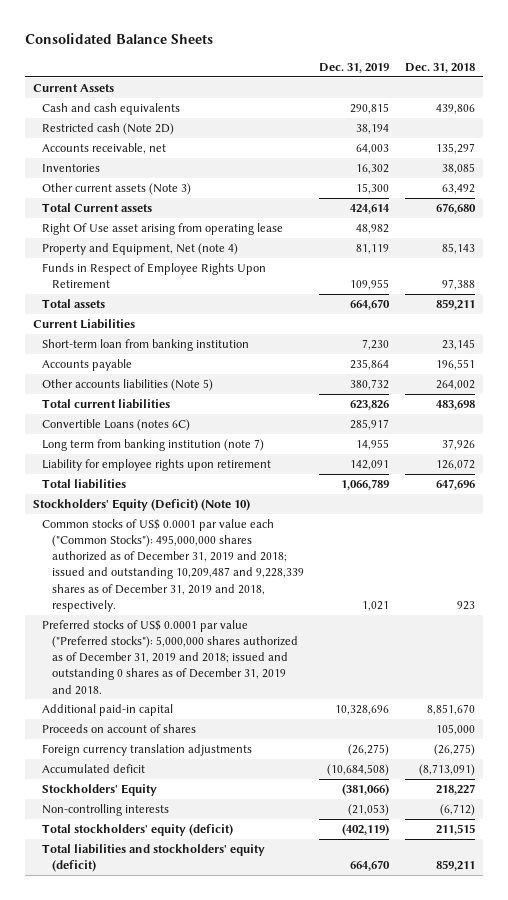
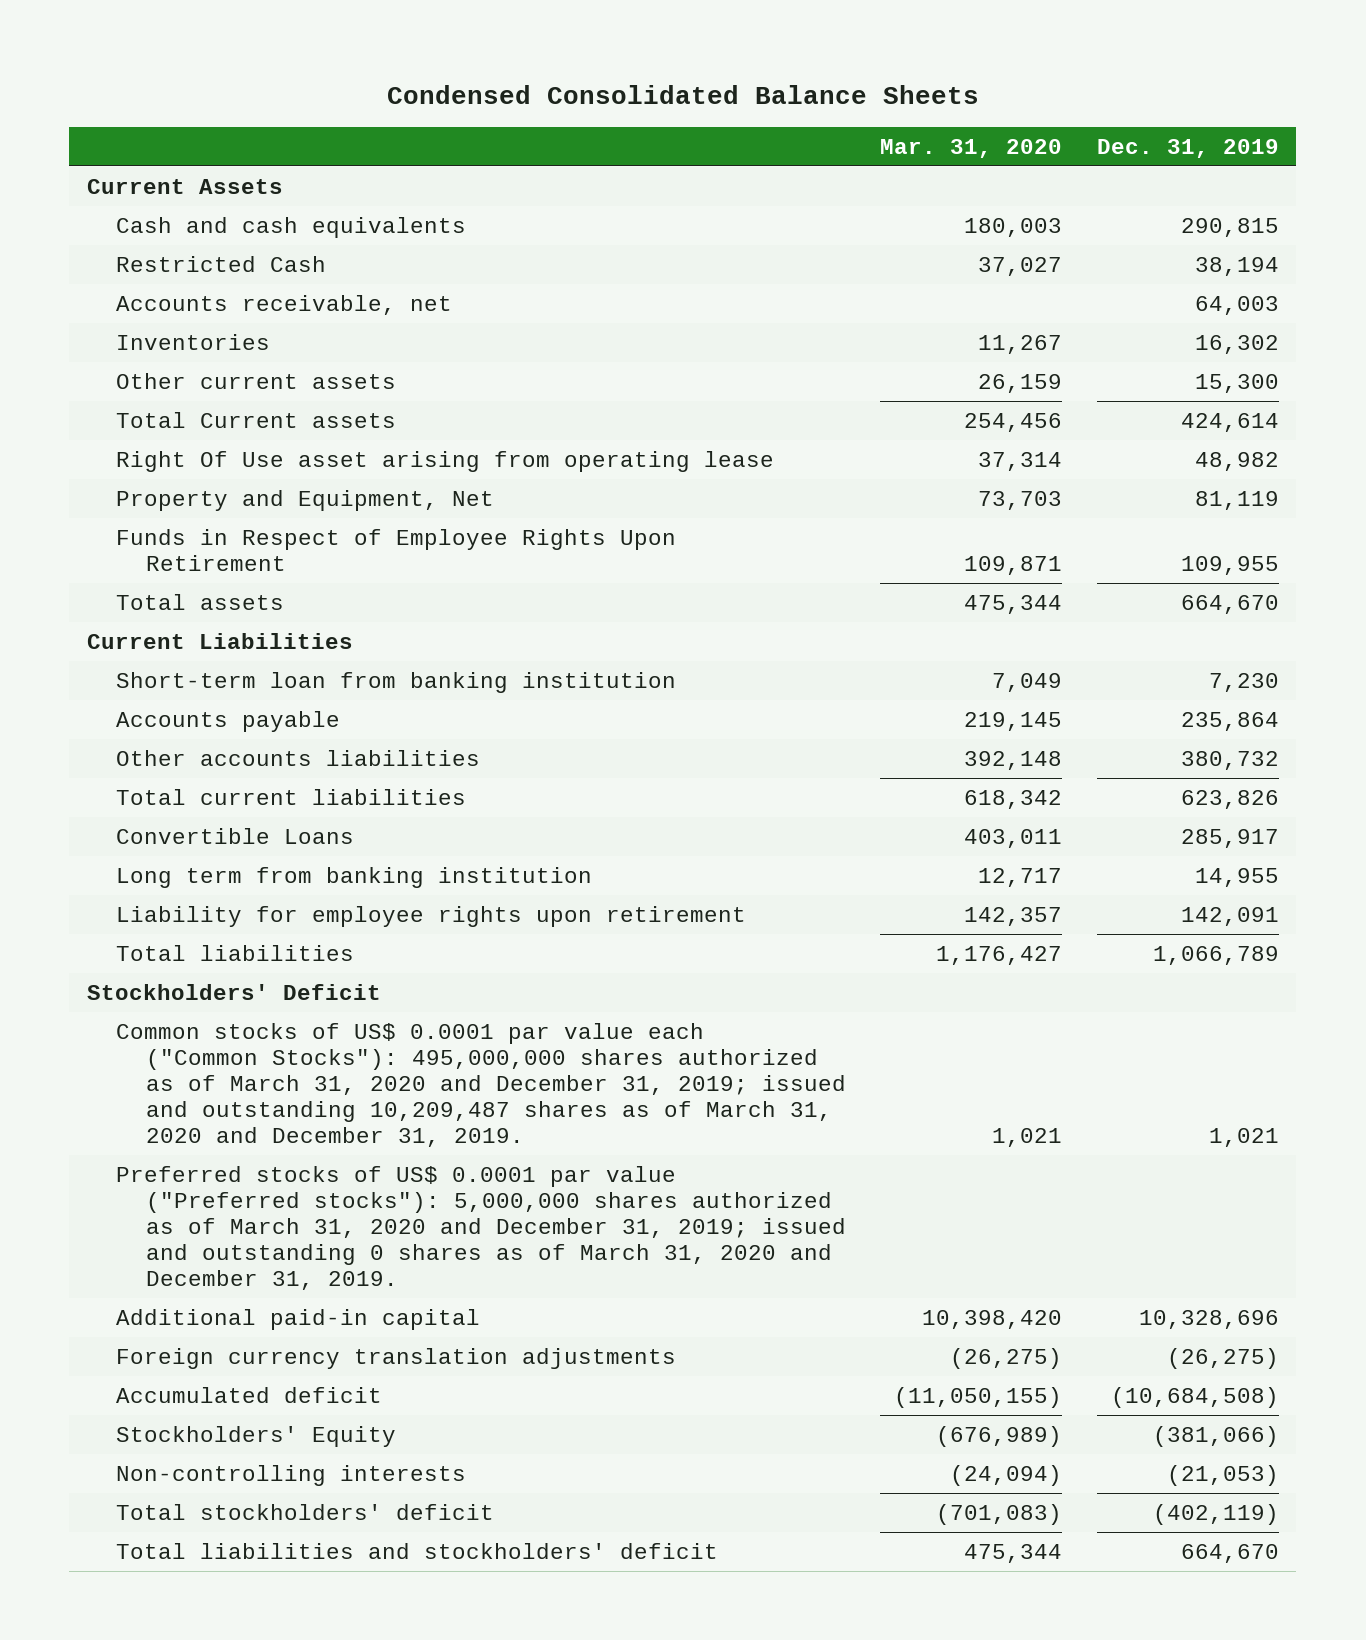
- Consolidated Balance Sheets
+ Condensed Consolidated Balance Sheets
- | Dec. 31, 2019 | Dec. 31, 2018
+ | Mar. 31, 2020 | Dec. 31, 2019
- Restricted cash (Note 2D) | 38,194 |
+ Restricted Cash | 37,027 | 38,194
- Other current assets (Note 3) | 15,300 | 63,492
+ Other current assets | 26,159 | 15,300
- Property and Equipment, Net (note 4) | 81,119 | 85,143
+ Property and Equipment, Net | 73,703 | 81,119
- Other accounts liabilities (Note 5) | 380,732 | 264,002
+ Other accounts liabilities | 392,148 | 380,732
- Convertible Loans (notes 6C) | 285,917 |
- Long term from banking institution (note 7) | 14,955 | 37,926
+ Convertible Loans | 403,011 | 285,917
+ Long term from banking institution | 12,717 | 14,955
- Stockholders' Equity (Deficit) (Note 10)
- Common stocks of US$ 0.0001 par value each ("Common Stocks"): 495,000,000 shares authorized as of December 31, 2019 and 2018; issued and outstanding 10,209,487 and 9,228,339 shares as of December 31, 2019 and 2018, respectively. | 1,021 | 923
- Preferred stocks of US$ 0.0001 par value ("Preferred stocks"): 5,000,000 shares authorized as of December 31, 2019 and 2018; issued and outstanding 0 shares as of December 31, 2019 and 2018.
+ Stockholders' Deficit
+ Common stocks of US$ 0.0001 par value each ("Common Stocks"): 495,000,000 shares authorized as of March 31, 2020 and December 31, 2019; issued and outstanding 10,209,487 shares as of March 31, 2020 and December 31, 2019. | 1,021 | 1,021
+ Preferred stocks of US$ 0.0001 par value ("Preferred stocks"): 5,000,000 shares authorized as of March 31, 2020 and December 31, 2019; issued and outstanding 0 shares as of March 31, 2020 and December 31, 2019.
- Proceeds on account of shares | | 105,000
- Total stockholders' equity (deficit) | (402,119) | 211,515
- Total liabilities and stockholders' equity (deficit) | 664,670 | 859,211
+ Total stockholders' deficit | (701,083) | (402,119)
+ Total liabilities and stockholders' deficit | 475,344 | 664,670

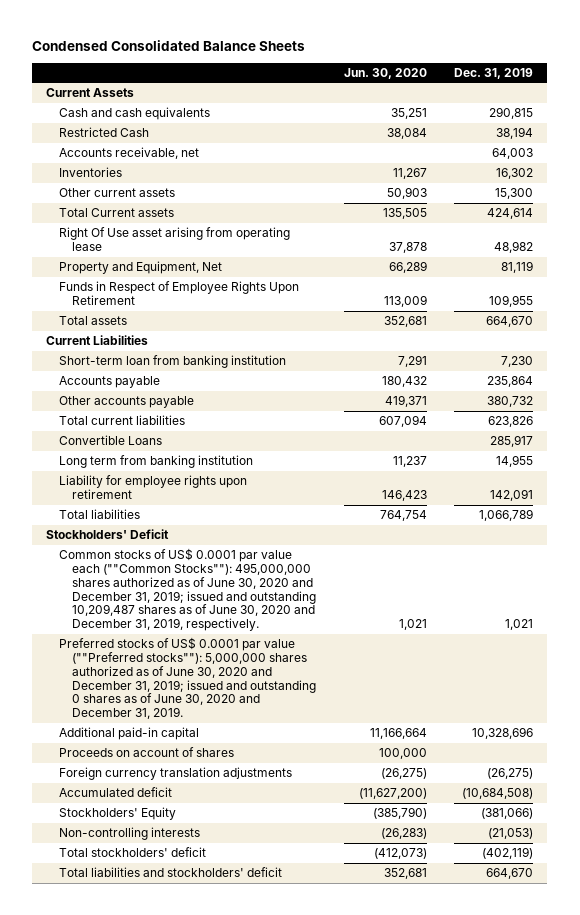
- | Mar. 31, 2020 | Dec. 31, 2019
+ | Jun. 30, 2020 | Dec. 31, 2019
- Other accounts liabilities | 392,148 | 380,732
+ Other accounts payable | 419,371 | 380,732
- Common stocks of US$ 0.0001 par value each ("Common Stocks"): 495,000,000 shares authorized as of March 31, 2020 and December 31, 2019; issued and outstanding 10,209,487 shares as of March 31, 2020 and December 31, 2019. | 1,021 | 1,021
- Preferred stocks of US$ 0.0001 par value ("Preferred stocks"): 5,000,000 shares authorized as of March 31, 2020 and December 31, 2019; issued and outstanding 0 shares as of March 31, 2020 and December 31, 2019.
+ Common stocks of US$ 0.0001 par value each (""Common Stocks""): 495,000,000 shares authorized as of June 30, 2020 and December 31, 2019; issued and outstanding 10,209,487 shares as of June 30, 2020 and December 31, 2019, respectively. | 1,021 | 1,021
+ Preferred stocks of US$ 0.0001 par value (""Preferred stocks""): 5,000,000 shares authorized as of June 30, 2020 and December 31, 2019; issued and outstanding 0 shares as of June 30, 2020 and December 31, 2019.
+ Proceeds on account of shares | 100,000 |

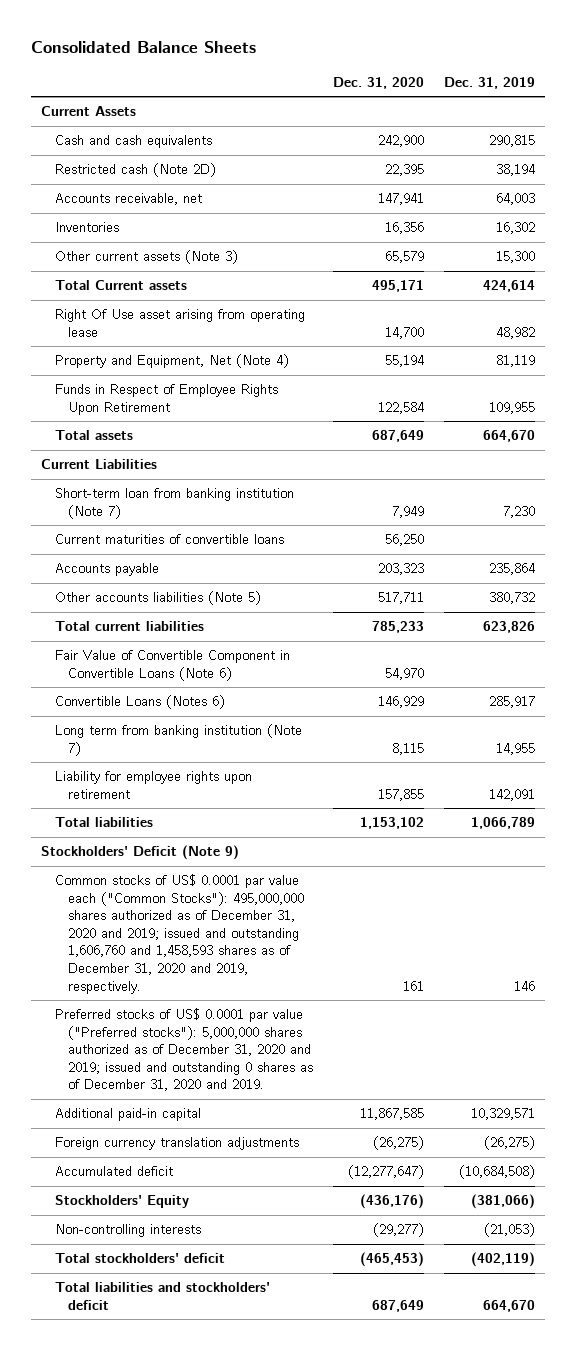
- Condensed Consolidated Balance Sheets
+ Consolidated Balance Sheets
- | Jun. 30, 2020 | Dec. 31, 2019
+ | Dec. 31, 2020 | Dec. 31, 2019
- Restricted Cash | 38,084 | 38,194
+ Restricted cash (Note 2D) | 22,395 | 38,194
- Other current assets | 50,903 | 15,300
+ Other current assets (Note 3) | 65,579 | 15,300
- Property and Equipment, Net | 66,289 | 81,119
+ Property and Equipment, Net (Note 4) | 55,194 | 81,119
- Short-term loan from banking institution | 7,291 | 7,230
+ Short-term loan from banking institution (Note 7) | 7,949 | 7,230
+ Current maturities of convertible loans | 56,250 |
- Other accounts payable | 419,371 | 380,732
+ Other accounts liabilities (Note 5) | 517,711 | 380,732
- Convertible Loans | | 285,917
- Long term from banking institution | 11,237 | 14,955
+ Fair Value of Convertible Component in Convertible Loans (Note 6) | 54,970 |
+ Convertible Loans (Notes 6) | 146,929 | 285,917
+ Long term from banking institution (Note 7) | 8,115 | 14,955
- Stockholders' Deficit
- Common stocks of US$ 0.0001 par value each (""Common Stocks""): 495,000,000 shares authorized as of June 30, 2020 and December 31, 2019; issued and outstanding 10,209,487 shares as of June 30, 2020 and December 31, 2019, respectively. | 1,021 | 1,021
- Preferred stocks of US$ 0.0001 par value (""Preferred stocks""): 5,000,000 shares authorized as of June 30, 2020 and December 31, 2019; issued and outstanding 0 shares as of June 30, 2020 and December 31, 2019.
- Additional paid-in capital | 11,166,664 | 10,328,696
- Proceeds on account of shares | 100,000 |
+ Stockholders' Deficit (Note 9)
+ Common stocks of US$ 0.0001 par value each ("Common Stocks"): 495,000,000 shares authorized as of December 31, 2020 and 2019; issued and outstanding 1,606,760 and 1,458,593 shares as of December 31, 2020 and 2019, respectively. | 161 | 146
+ Preferred stocks of US$ 0.0001 par value ("Preferred stocks"): 5,000,000 shares authorized as of December 31, 2020 and 2019; issued and outstanding 0 shares as of December 31, 2020 and 2019.
+ Additional paid-in capital | 11,867,585 | 10,329,571

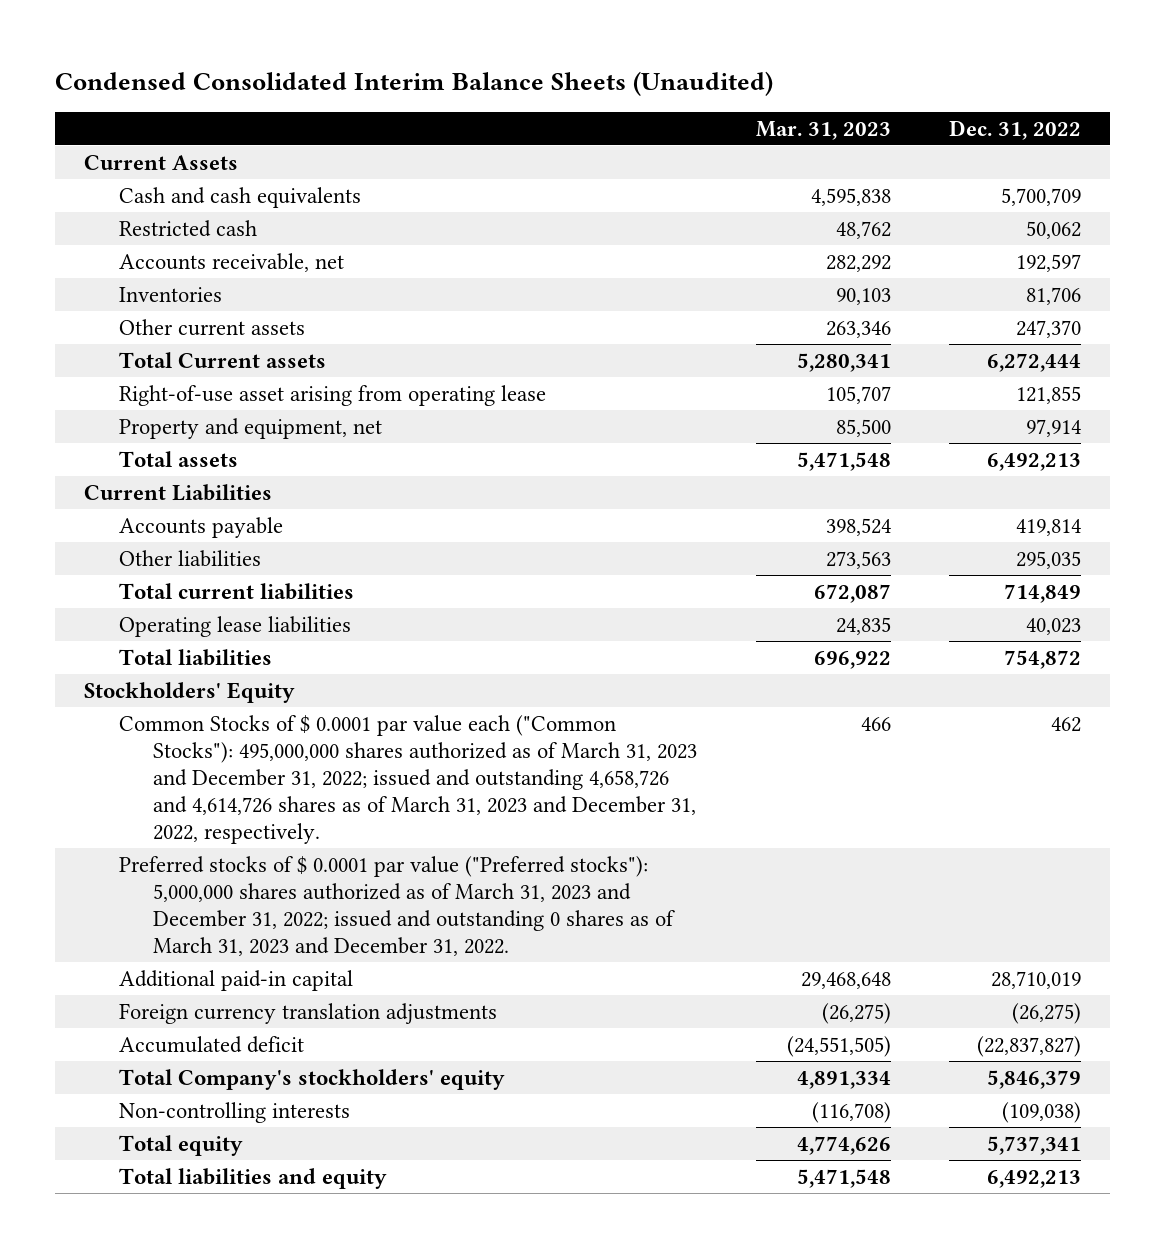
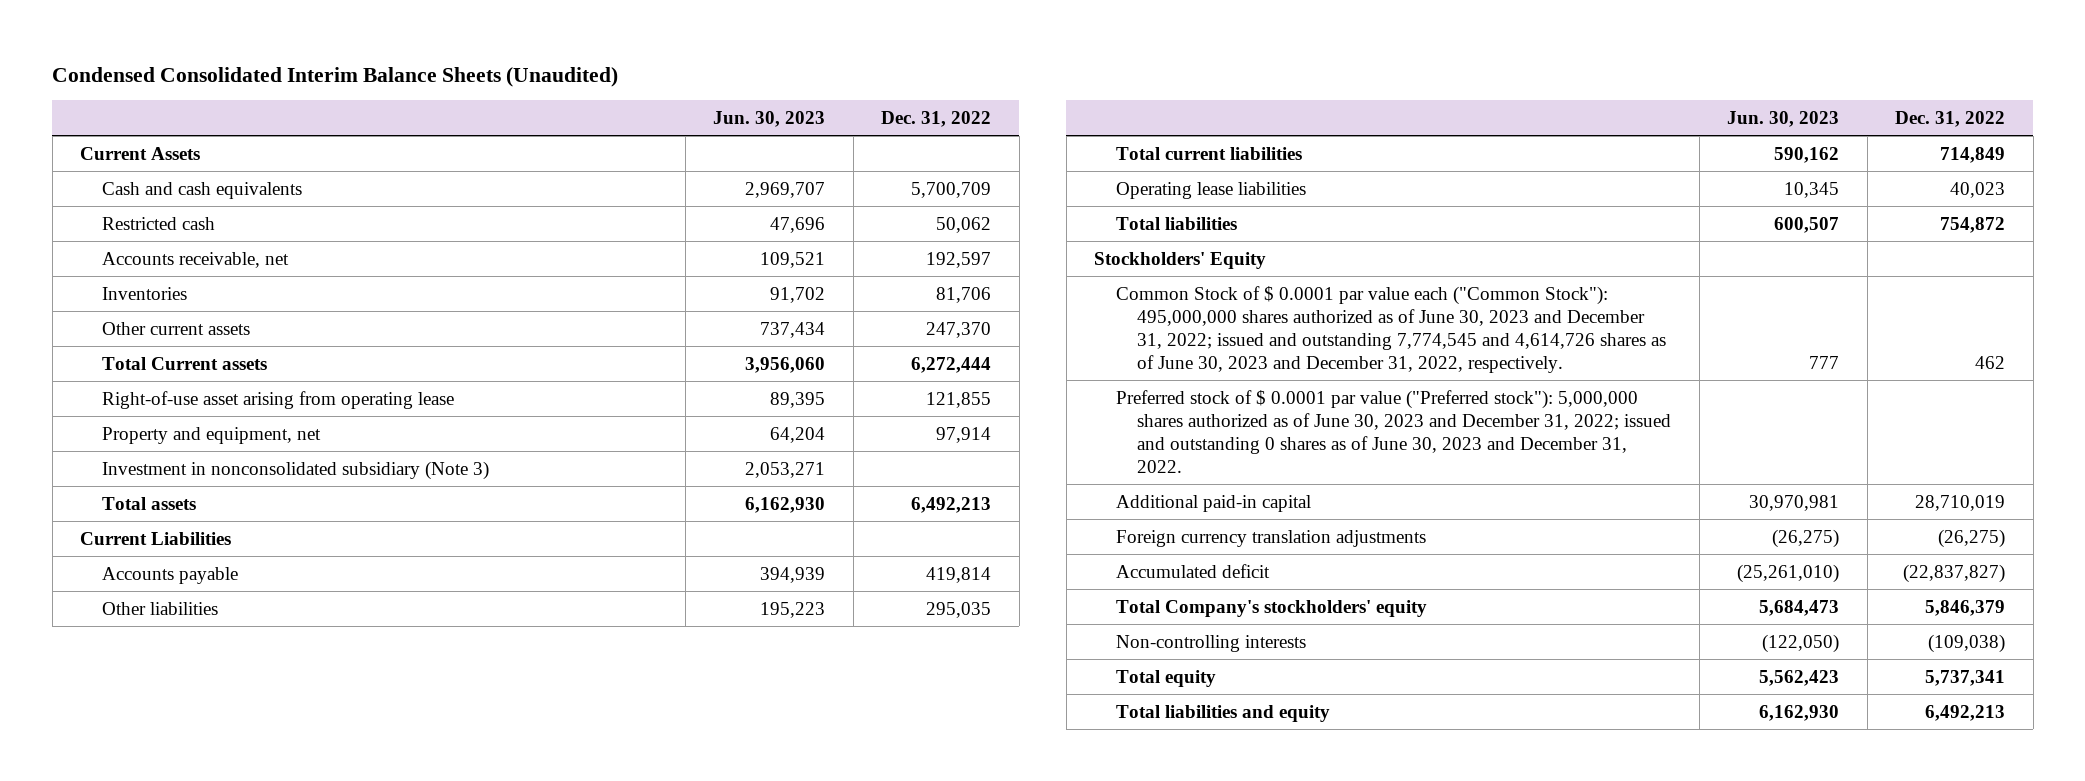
- | Mar. 31, 2023 | Dec. 31, 2022
+ | Jun. 30, 2023 | Dec. 31, 2022
+ Investment in nonconsolidated subsidiary (Note 3) | 2,053,271 |
- Common Stocks of $ 0.0001 par value each ("Common Stocks"): 495,000,000 shares authorized as of March 31, 2023 and December 31, 2022; issued and outstanding 4,658,726 and 4,614,726 shares as of March 31, 2023 and December 31, 2022, respectively. | 466 | 462
- Preferred stocks of $ 0.0001 par value ("Preferred stocks"): 5,000,000 shares authorized as of March 31, 2023 and December 31, 2022; issued and outstanding 0 shares as of March 31, 2023 and December 31, 2022.
+ Common Stock of $ 0.0001 par value each ("Common Stock"): 495,000,000 shares authorized as of June 30, 2023 and December 31, 2022; issued and outstanding 7,774,545 and 4,614,726 shares as of June 30, 2023 and December 31, 2022, respectively. | 777 | 462
+ Preferred stock of $ 0.0001 par value ("Preferred stock"): 5,000,000 shares authorized as of June 30, 2023 and December 31, 2022; issued and outstanding 0 shares as of June 30, 2023 and December 31, 2022.

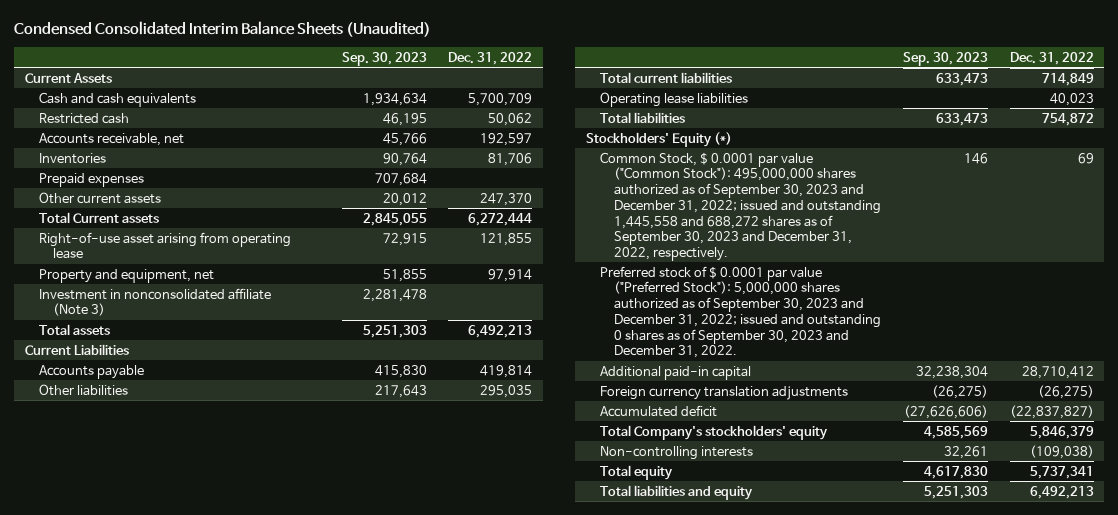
- | Jun. 30, 2023 | Dec. 31, 2022
+ | Sep. 30, 2023 | Dec. 31, 2022
+ Prepaid expenses | 707,684 |
- Investment in nonconsolidated subsidiary (Note 3) | 2,053,271 |
+ Investment in nonconsolidated affiliate (Note 3) | 2,281,478 |
- Stockholders' Equity
- Common Stock of $ 0.0001 par value each ("Common Stock"): 495,000,000 shares authorized as of June 30, 2023 and December 31, 2022; issued and outstanding 7,774,545 and 4,614,726 shares as of June 30, 2023 and December 31, 2022, respectively. | 777 | 462
- Preferred stock of $ 0.0001 par value ("Preferred stock"): 5,000,000 shares authorized as of June 30, 2023 and December 31, 2022; issued and outstanding 0 shares as of June 30, 2023 and December 31, 2022.
- Additional paid-in capital | 30,970,981 | 28,710,019
+ Stockholders' Equity (*)
+ Common Stock, $ 0.0001 par value ("Common Stock"): 495,000,000 shares authorized as of September 30, 2023 and December 31, 2022; issued and outstanding 1,445,558 and 688,272 shares as of September 30, 2023 and December 31, 2022, respectively. | 146 | 69
+ Preferred stock of $ 0.0001 par value ("Preferred Stock"): 5,000,000 shares authorized as of September 30, 2023 and December 31, 2022; issued and outstanding 0 shares as of September 30, 2023 and December 31, 2022.
+ Additional paid-in capital | 32,238,304 | 28,710,412

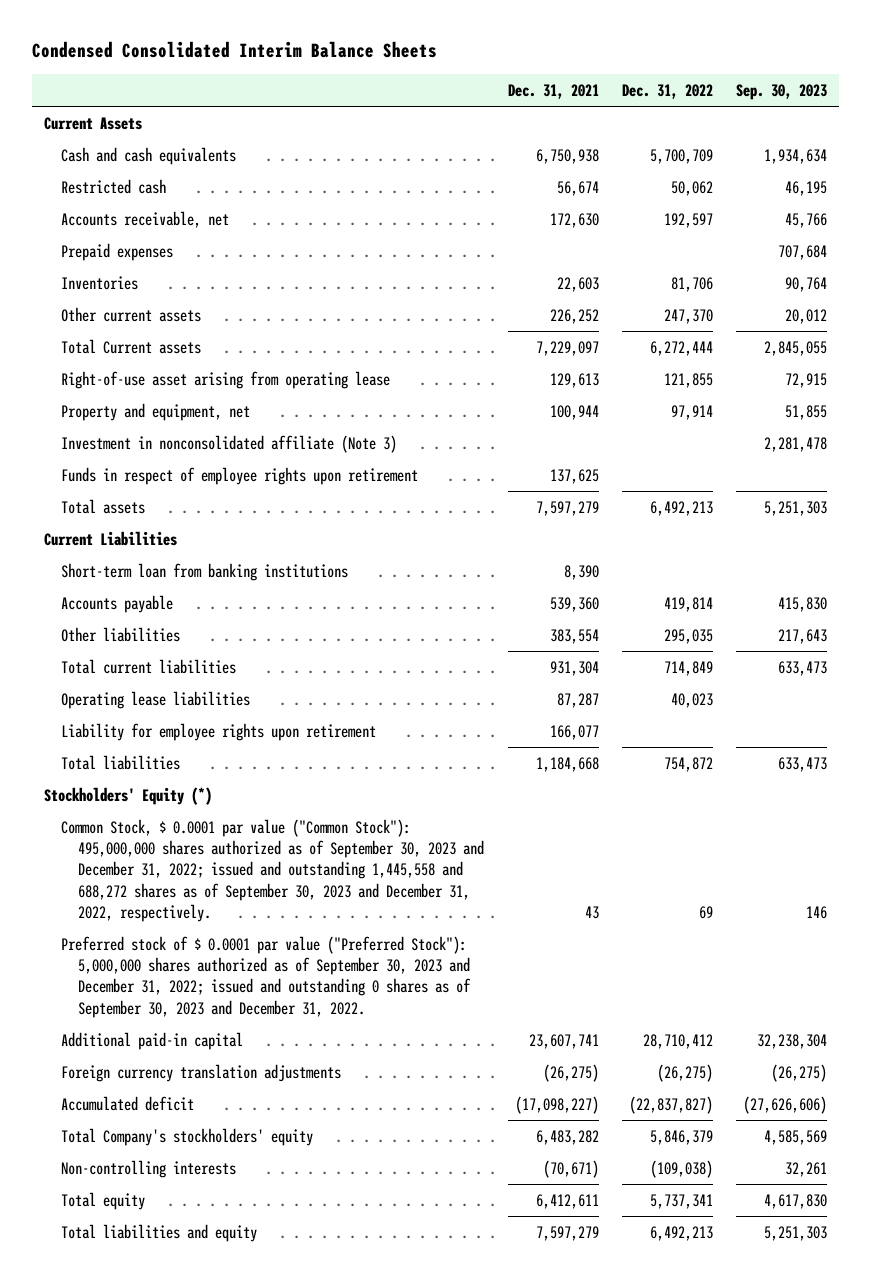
- Condensed Consolidated Interim Balance Sheets (Unaudited)
+ Condensed Consolidated Interim Balance Sheets
- | Sep. 30, 2023 | Dec. 31, 2022
+ | Dec. 31, 2021 | Dec. 31, 2022 | Sep. 30, 2023
moved down: Inventories | 22,603 | 81,706 | 90,764
+ Funds in respect of employee rights upon retirement | 137,625 | |
+ Short-term loan from banking institutions | 8,390 | |
+ Liability for employee rights upon retirement | 166,077 | |

